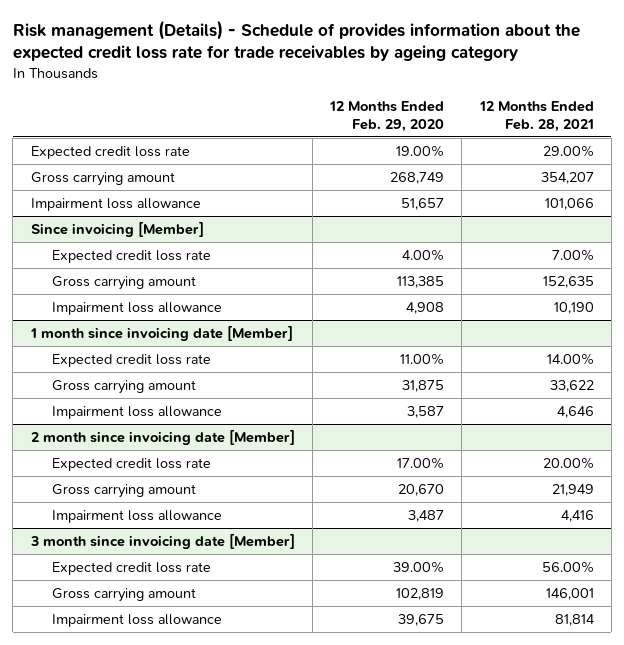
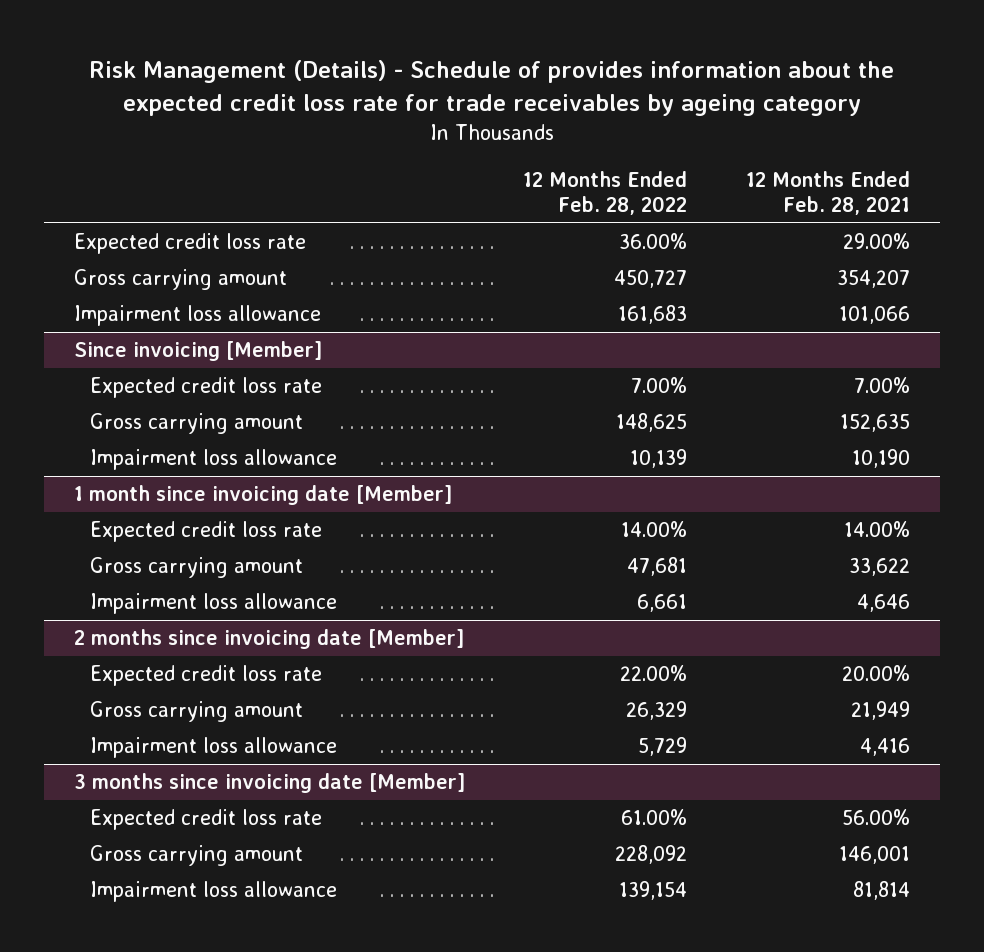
- Risk management (Details) - Schedule of provides information about the expected credit loss rate for trade receivables by ageing category
+ Risk Management (Details) - Schedule of provides information about the expected credit loss rate for trade receivables by ageing category
- | 12 Months Ended Feb. 29, 2020 | 12 Months Ended Feb. 28, 2021
+ | 12 Months Ended Feb. 28, 2022 | 12 Months Ended Feb. 28, 2021
- 2 month since invoicing date [Member]
+ 2 months since invoicing date [Member]
- 3 month since invoicing date [Member]
+ 3 months since invoicing date [Member]

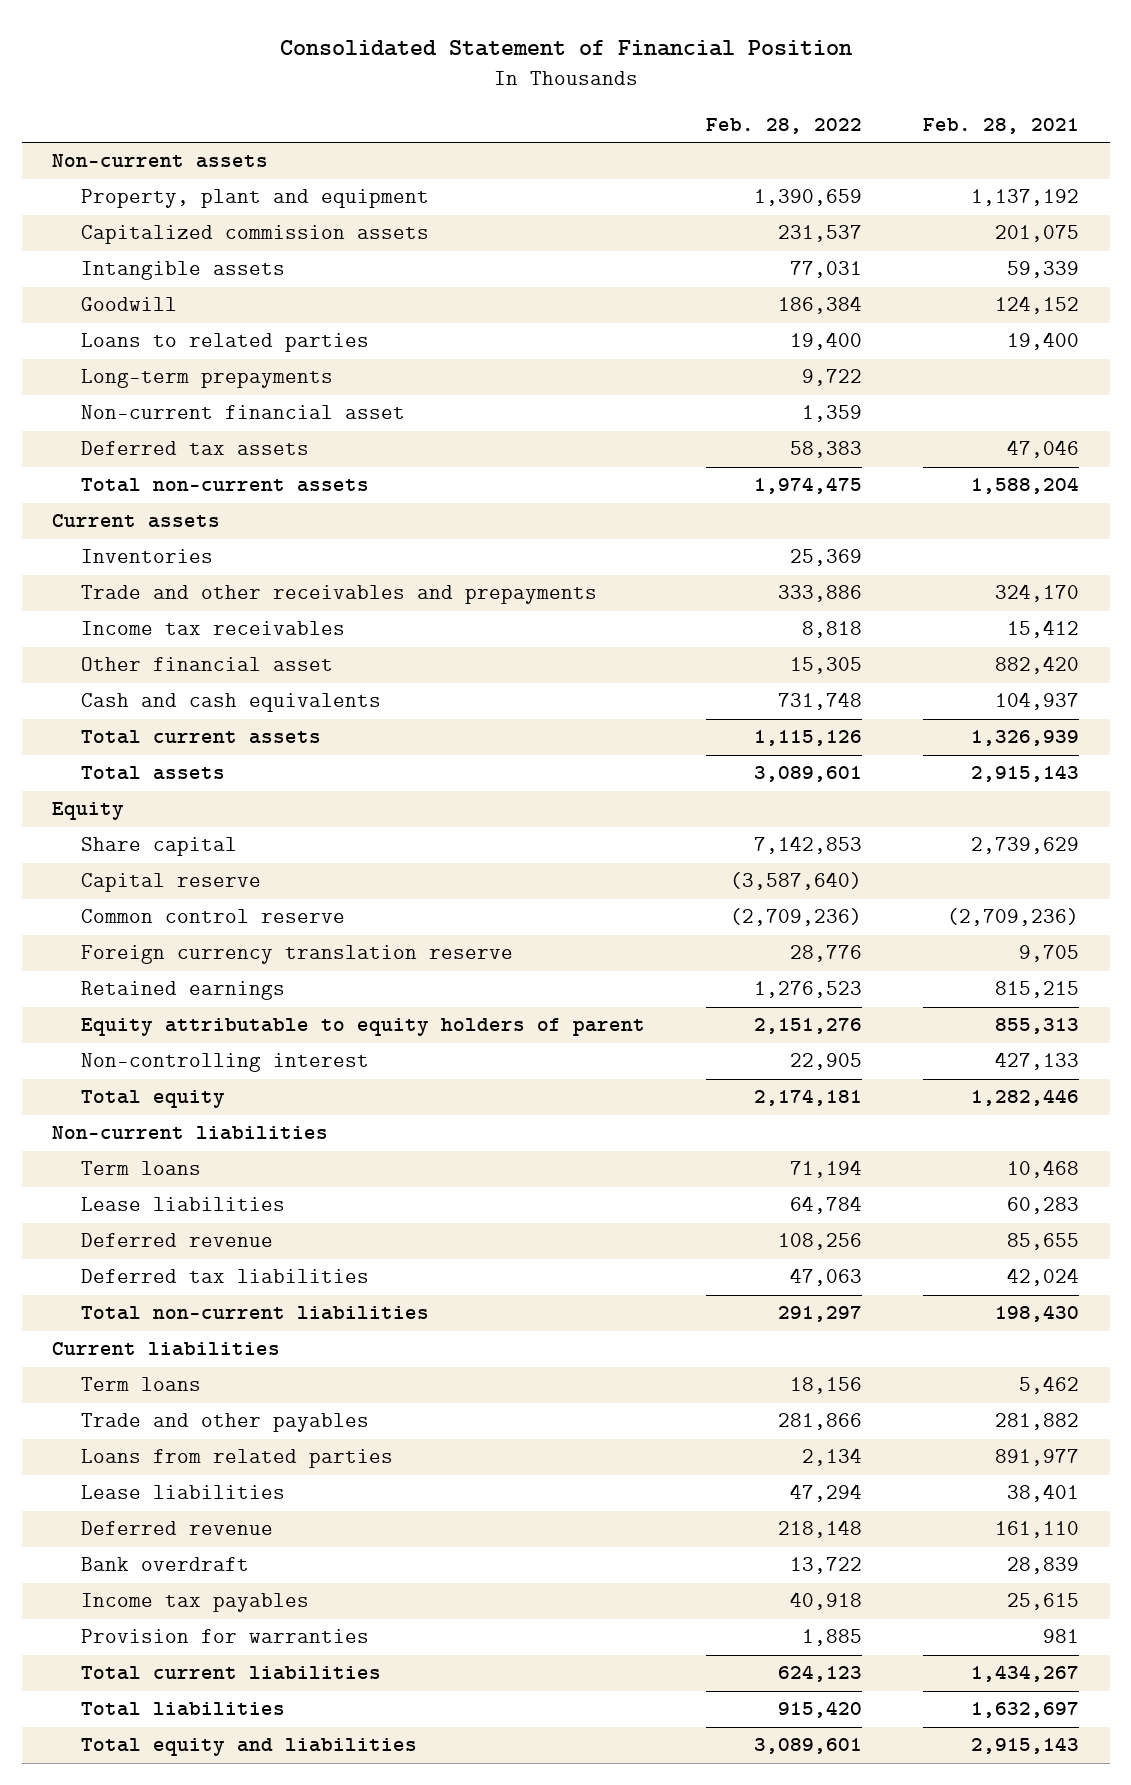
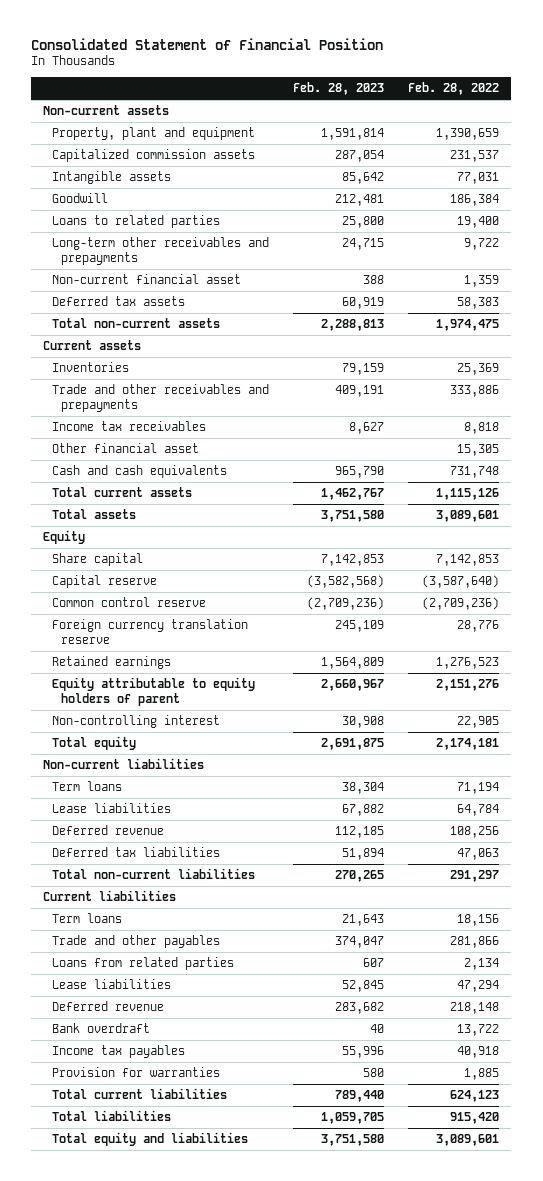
- | Feb. 28, 2022 | Feb. 28, 2021
+ | Feb. 28, 2023 | Feb. 28, 2022
- Long-term prepayments | 9,722 |
+ Long-term other receivables and prepayments | 24,715 | 9,722

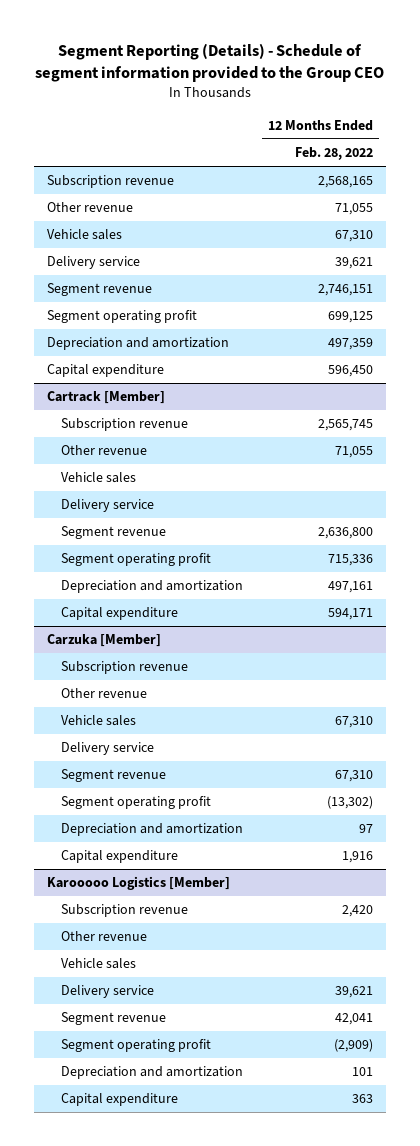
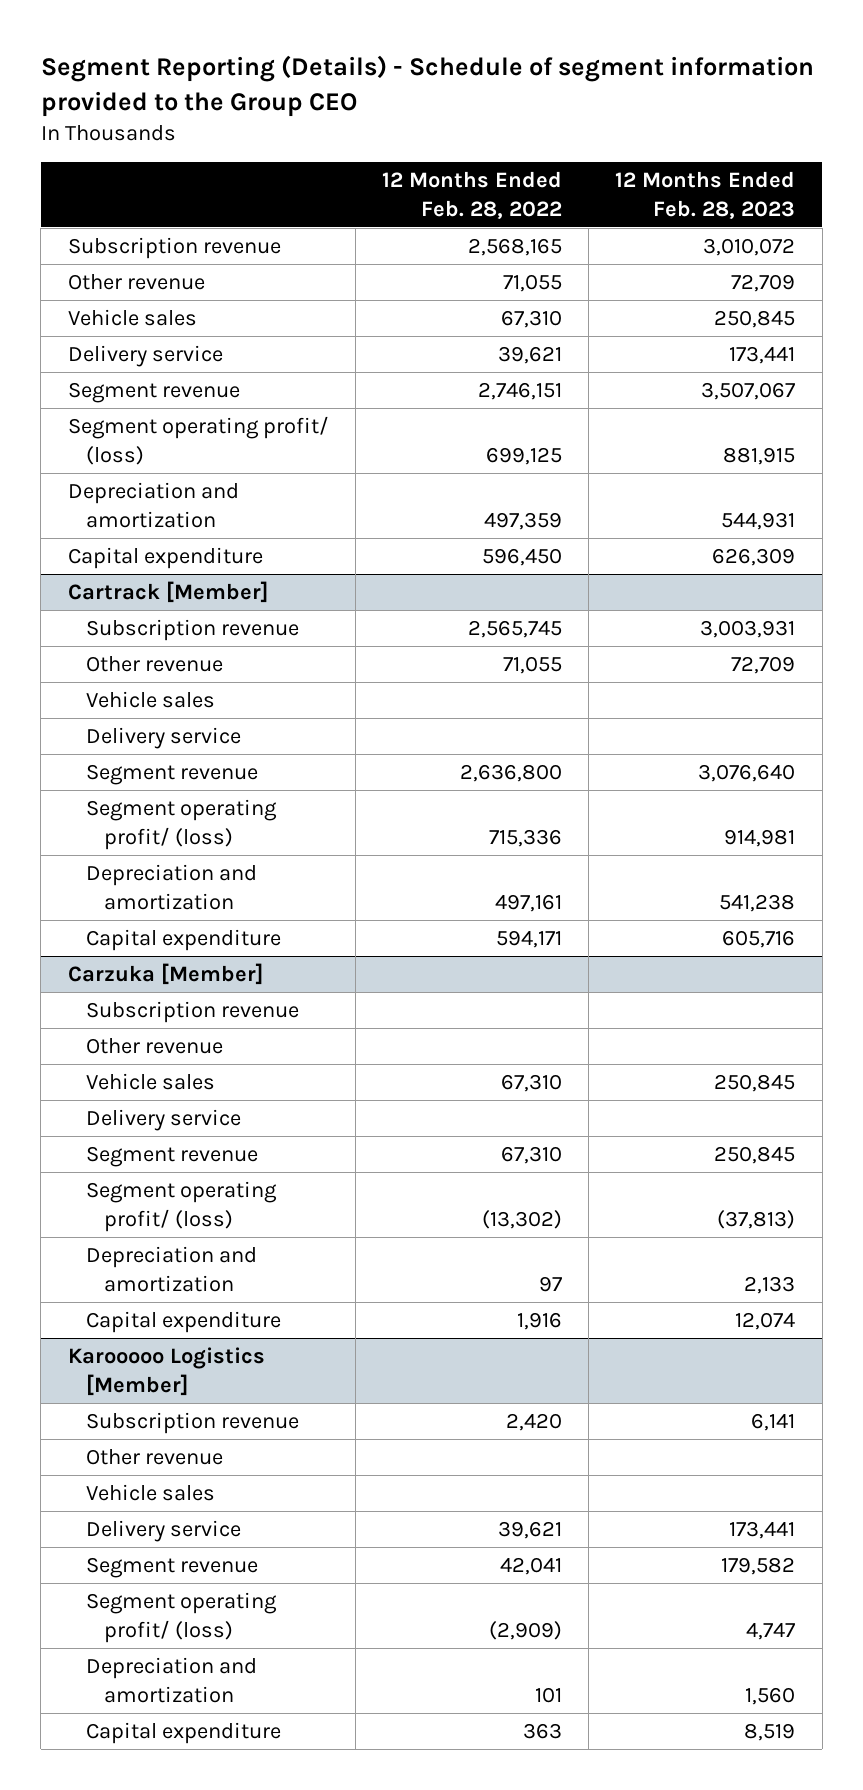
- | 12 Months Ended Feb. 28, 2022
+ | 12 Months Ended Feb. 28, 2022 | 12 Months Ended Feb. 28, 2023
- Segment operating profit | 699,125
+ Segment operating profit/ (loss) | 699,125 | 881,915
@ Cartrack [Member]
- Segment operating profit | 715,336
+ Segment operating profit/ (loss) | 715,336 | 914,981
@ Carzuka [Member]
- Segment operating profit | (13,302)
+ Segment operating profit/ (loss) | (13,302) | (37,813)
@ Karooooo Logistics [Member]
- Segment operating profit | (2,909)
+ Segment operating profit/ (loss) | (2,909) | 4,747

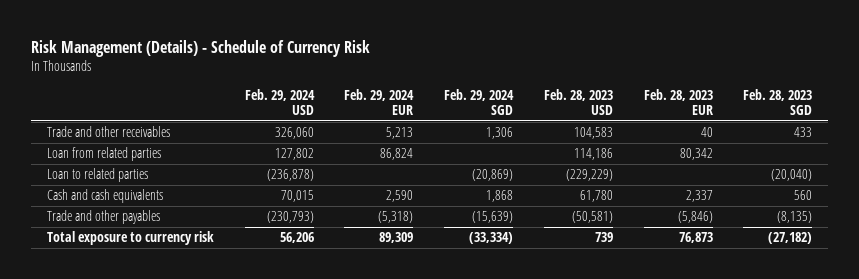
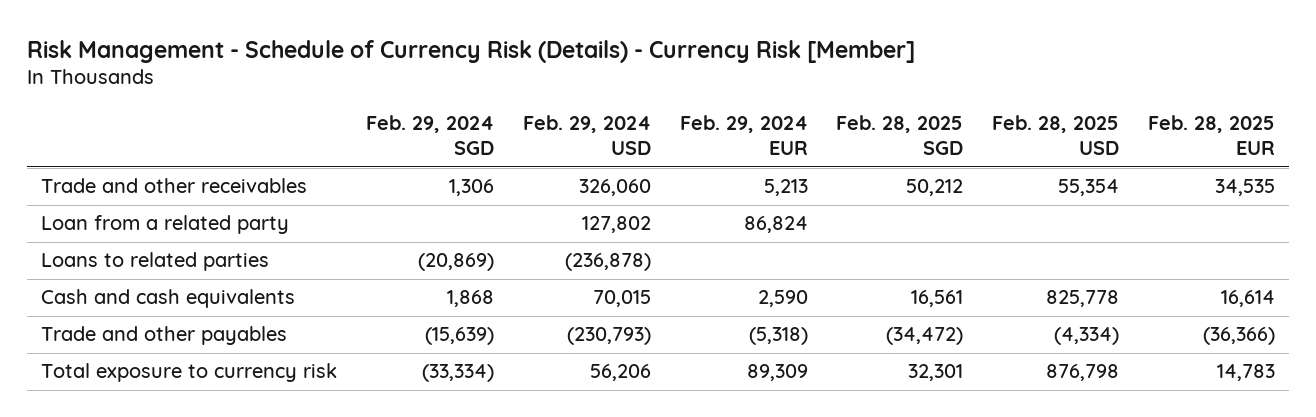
- Risk Management (Details) - Schedule of Currency Risk
+ Risk Management - Schedule of Currency Risk (Details) - Currency Risk [Member]
- | Feb. 29, 2024 USD | Feb. 29, 2024 EUR | Feb. 29, 2024 SGD | Feb. 28, 2023 USD | Feb. 28, 2023 EUR | Feb. 28, 2023 SGD
+ | Feb. 29, 2024 SGD | Feb. 29, 2024 USD | Feb. 29, 2024 EUR | Feb. 28, 2025 SGD | Feb. 28, 2025 USD | Feb. 28, 2025 EUR
- Loan from related parties | 127,802 | 86,824 | | 114,186 | 80,342 |
- Loan to related parties | (236,878) | | (20,869) | (229,229) | | (20,040)
+ Loan from a related party | | 127,802 | 86,824 | | |
+ Loans to related parties | (20,869) | (236,878) | | | |

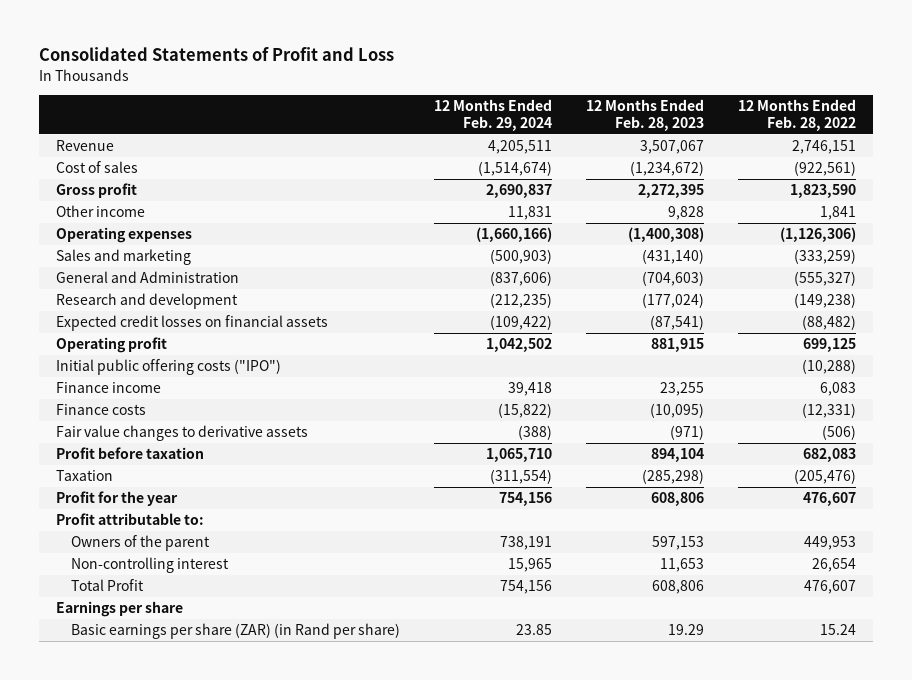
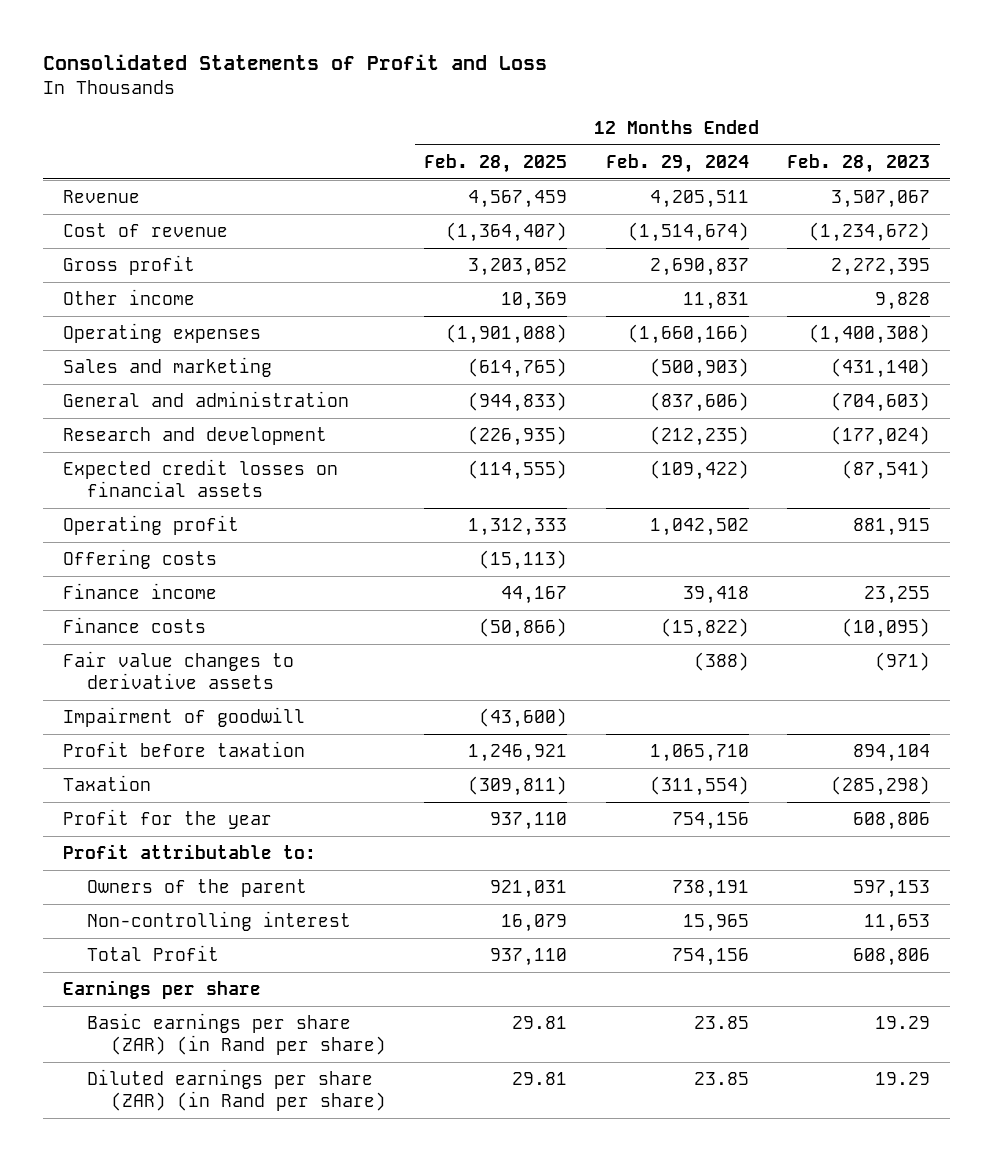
- | 12 Months Ended Feb. 29, 2024 | 12 Months Ended Feb. 28, 2023 | 12 Months Ended Feb. 28, 2022
+ | 12 Months Ended Feb. 28, 2025 | 12 Months Ended Feb. 29, 2024 | 12 Months Ended Feb. 28, 2023
- Cost of sales | (1,514,674) | (1,234,672) | (922,561)
+ Cost of revenue | (1,364,407) | (1,514,674) | (1,234,672)
- General and Administration | (837,606) | (704,603) | (555,327)
+ General and administration | (944,833) | (837,606) | (704,603)
- Initial public offering costs ("IPO") | | | (10,288)
+ Offering costs | (15,113) | |
+ Impairment of goodwill | (43,600) | |
+ Diluted earnings per share (ZAR) (in Rand per share) | 29.81 | 23.85 | 19.29

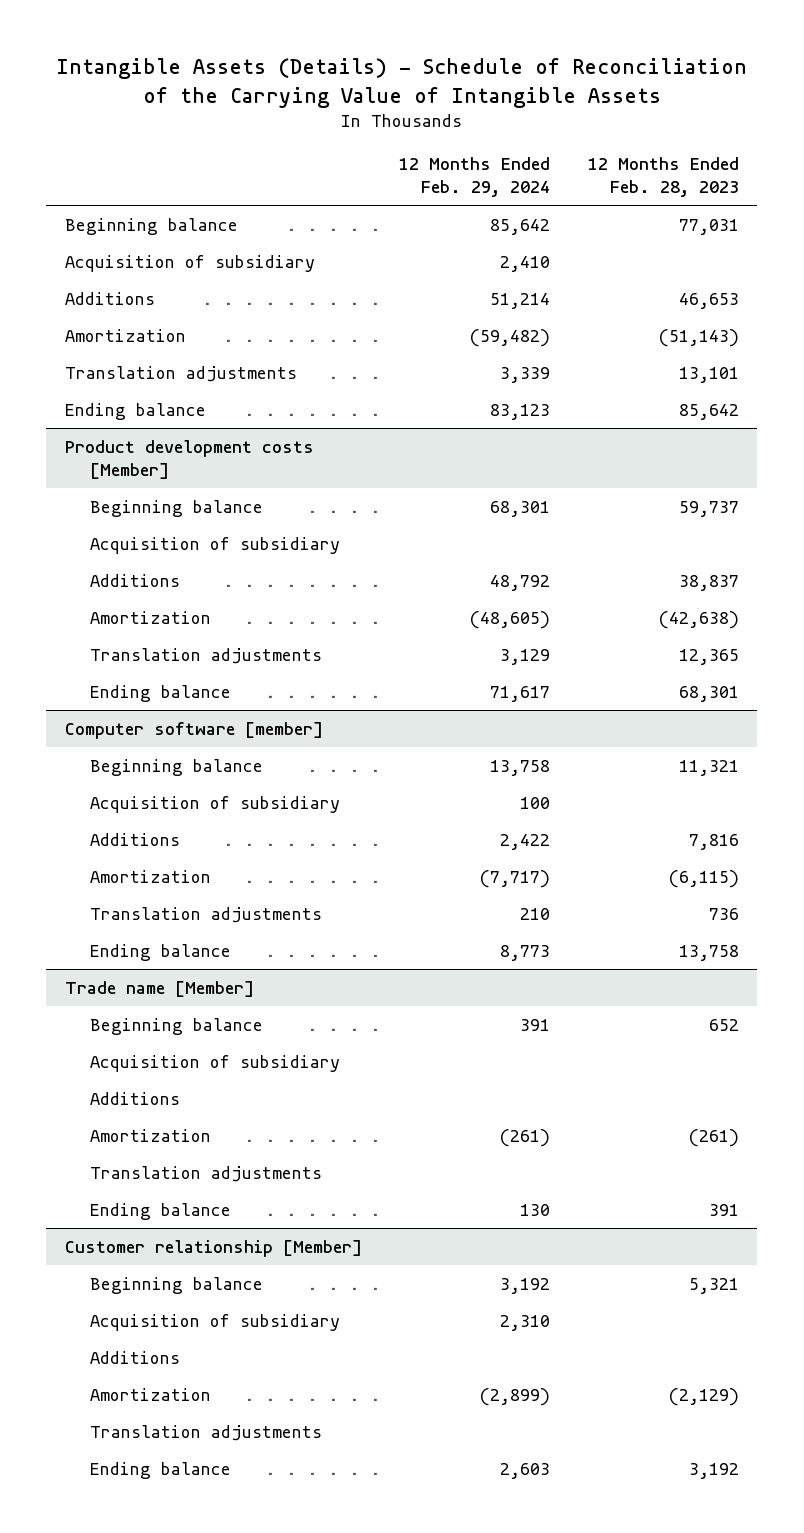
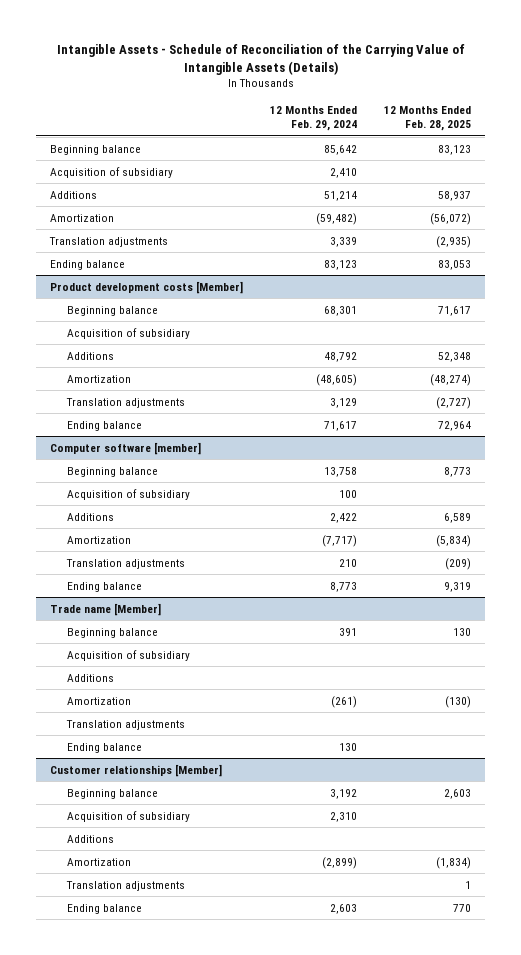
- Intangible Assets (Details) - Schedule of Reconciliation of the Carrying Value of Intangible Assets
+ Intangible Assets - Schedule of Reconciliation of the Carrying Value of Intangible Assets (Details)
- | 12 Months Ended Feb. 29, 2024 | 12 Months Ended Feb. 28, 2023
+ | 12 Months Ended Feb. 29, 2024 | 12 Months Ended Feb. 28, 2025
- Customer relationship [Member]
+ Customer relationships [Member]

